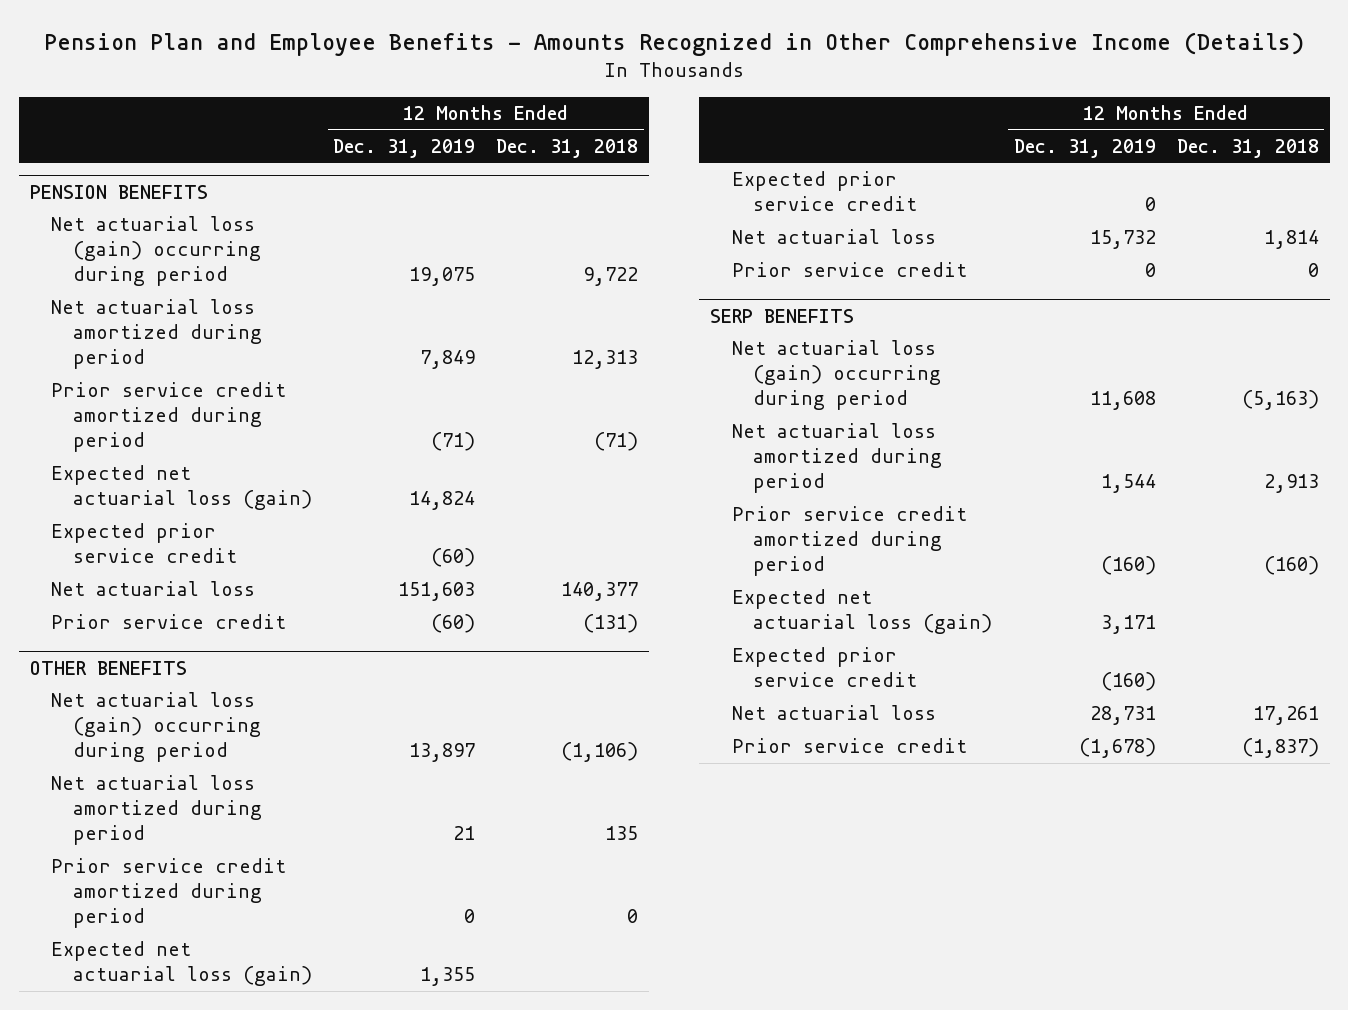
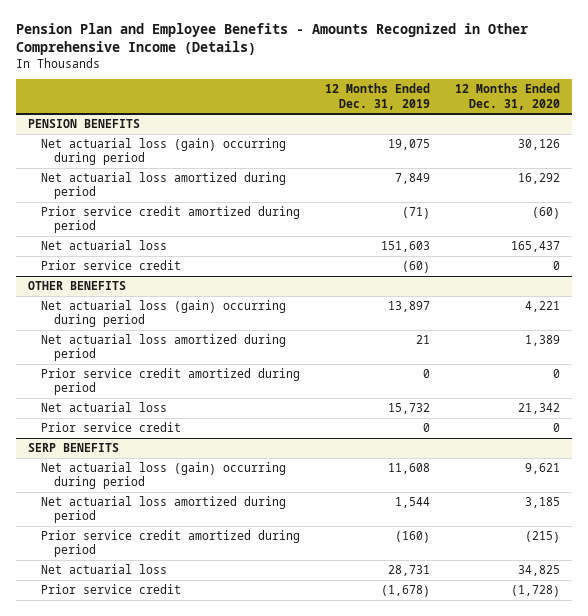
- | 12 Months Ended Dec. 31, 2019 | 12 Months Ended Dec. 31, 2018
+ | 12 Months Ended Dec. 31, 2019 | 12 Months Ended Dec. 31, 2020
@ PENSION BENEFITS
- Expected net actuarial loss (gain) | 14,824 |
- Expected prior service credit | (60) |
@ OTHER BENEFITS
- Expected net actuarial loss (gain) | 1,355 |
- Expected prior service credit | 0 |
@ SERP BENEFITS
- Expected net actuarial loss (gain) | 3,171 |
- Expected prior service credit | (160) |

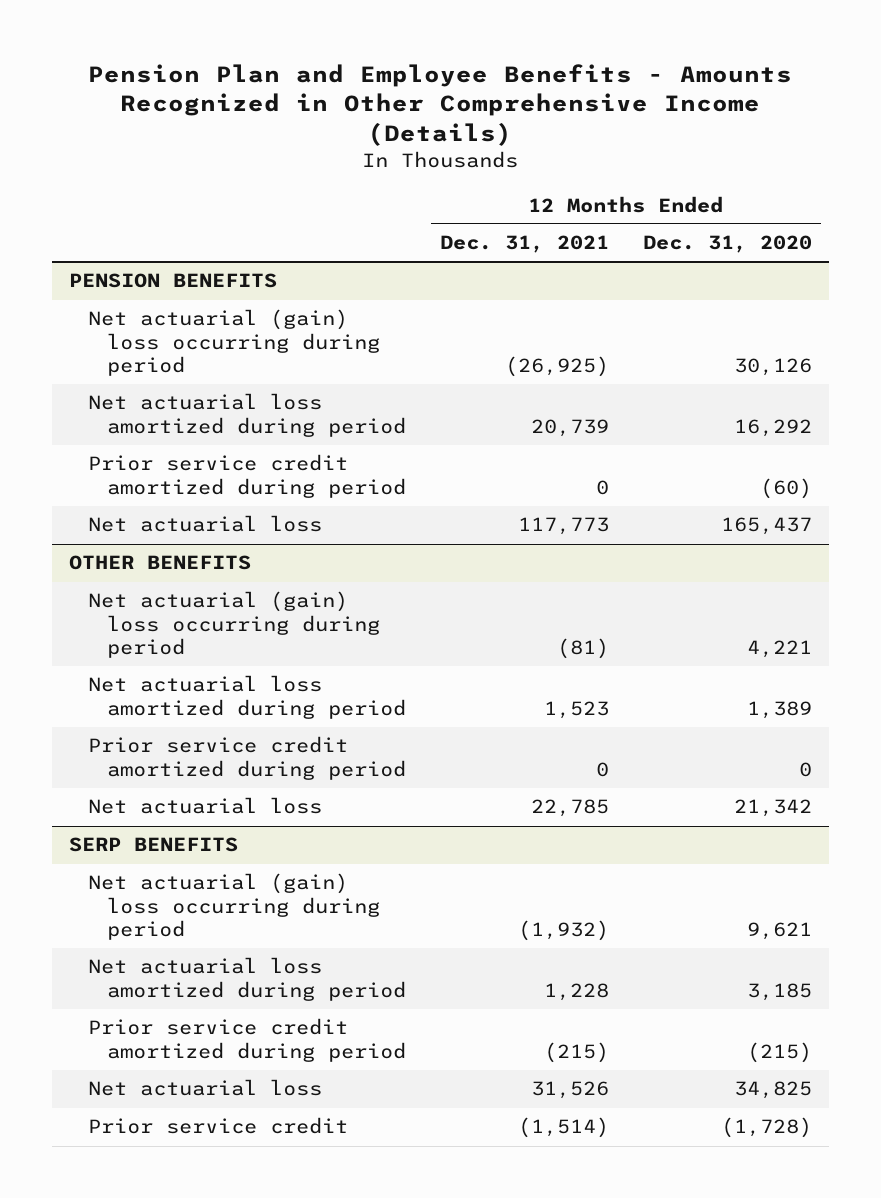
- | 12 Months Ended Dec. 31, 2019 | 12 Months Ended Dec. 31, 2020
+ | 12 Months Ended Dec. 31, 2021 | 12 Months Ended Dec. 31, 2020
@ PENSION BENEFITS
- Net actuarial loss (gain) occurring during period | 19,075 | 30,126
+ Net actuarial (gain) loss occurring during period | (26,925) | 30,126
- Prior service credit | (60) | 0
@ OTHER BENEFITS
- Net actuarial loss (gain) occurring during period | 13,897 | 4,221
+ Net actuarial (gain) loss occurring during period | (81) | 4,221
- Prior service credit | 0 | 0
@ SERP BENEFITS
- Net actuarial loss (gain) occurring during period | 11,608 | 9,621
+ Net actuarial (gain) loss occurring during period | (1,932) | 9,621

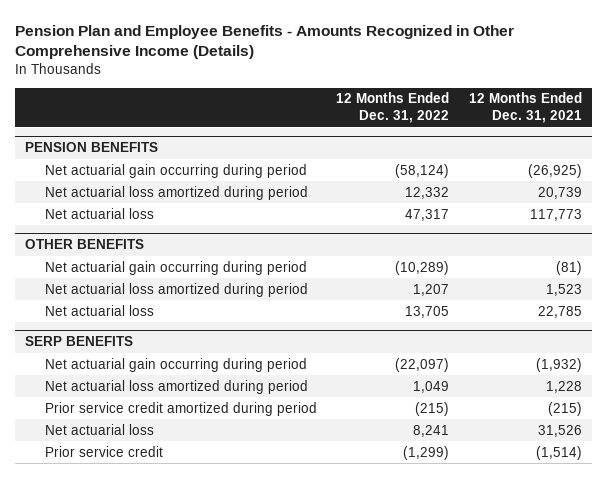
- | 12 Months Ended Dec. 31, 2021 | 12 Months Ended Dec. 31, 2020
+ | 12 Months Ended Dec. 31, 2022 | 12 Months Ended Dec. 31, 2021
@ PENSION BENEFITS
- Net actuarial (gain) loss occurring during period | (26,925) | 30,126
+ Net actuarial gain occurring during period | (58,124) | (26,925)
- Prior service credit amortized during period | 0 | (60)
@ OTHER BENEFITS
- Net actuarial (gain) loss occurring during period | (81) | 4,221
+ Net actuarial gain occurring during period | (10,289) | (81)
- Prior service credit amortized during period | 0 | 0
@ SERP BENEFITS
- Net actuarial (gain) loss occurring during period | (1,932) | 9,621
+ Net actuarial gain occurring during period | (22,097) | (1,932)

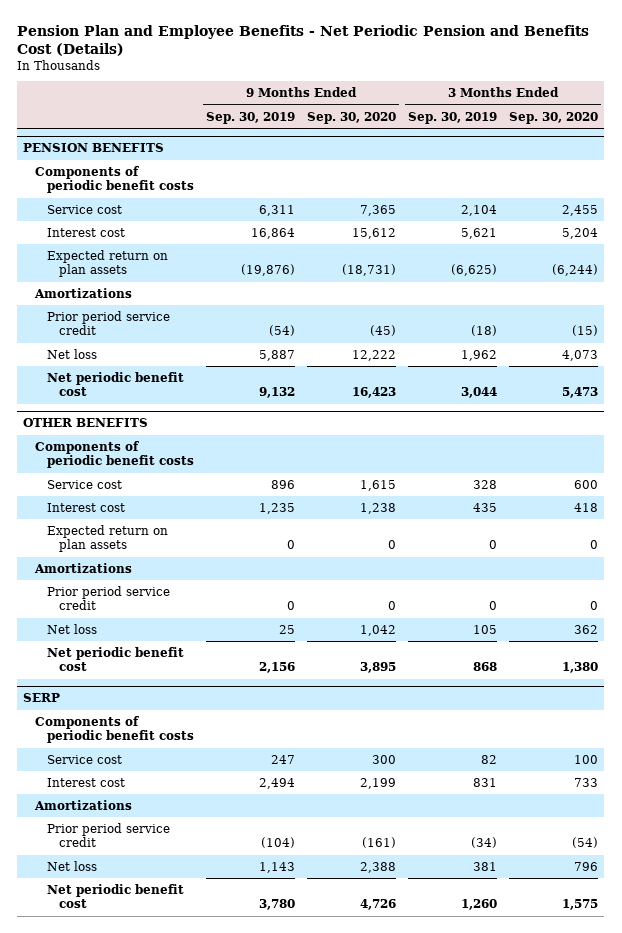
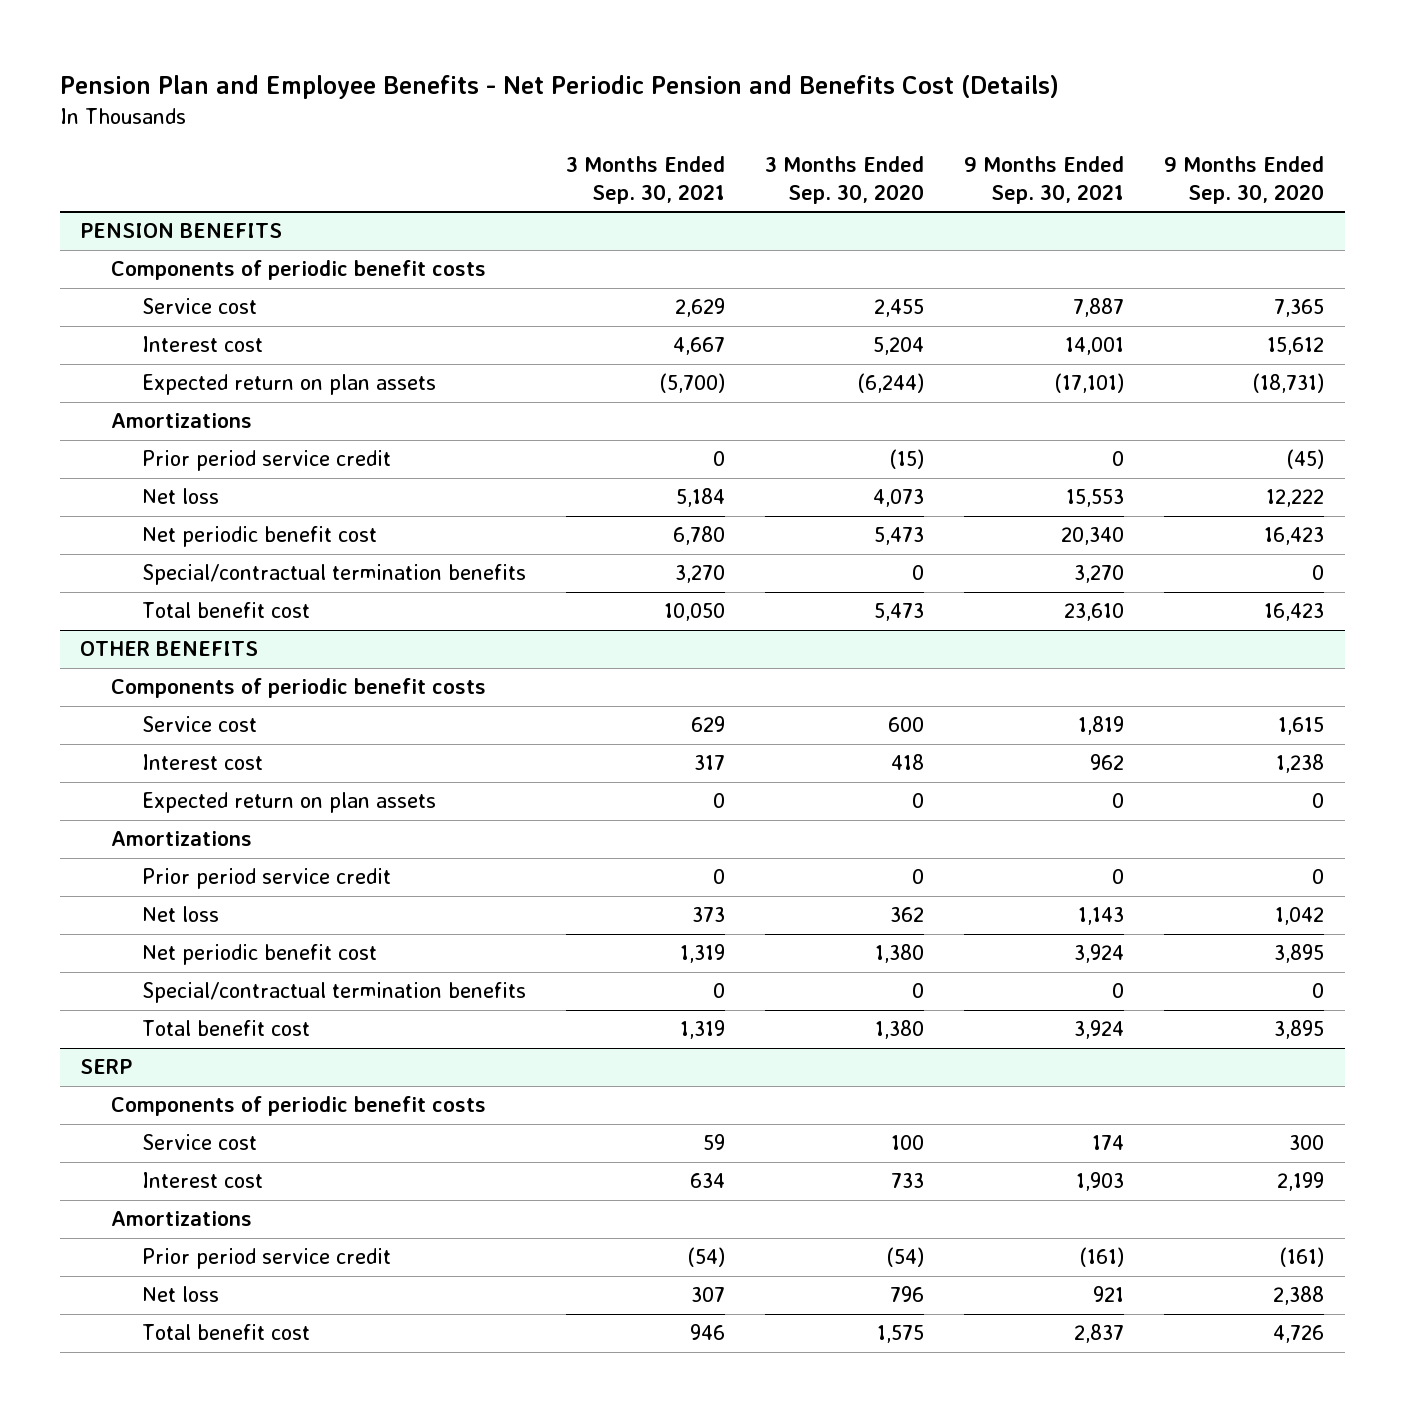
- | 9 Months Ended Sep. 30, 2019 | 9 Months Ended Sep. 30, 2020 | 3 Months Ended Sep. 30, 2019 | 3 Months Ended Sep. 30, 2020
+ | 3 Months Ended Sep. 30, 2021 | 3 Months Ended Sep. 30, 2020 | 9 Months Ended Sep. 30, 2021 | 9 Months Ended Sep. 30, 2020
@ PENSION BENEFITS
+ Special/contractual termination benefits | 3,270 | 0 | 3,270 | 0
+ Total benefit cost | 10,050 | 5,473 | 23,610 | 16,423
@ OTHER BENEFITS
+ Special/contractual termination benefits | 0 | 0 | 0 | 0
+ Total benefit cost | 1,319 | 1,380 | 3,924 | 3,895
@ SERP
- Net periodic benefit cost | 3,780 | 4,726 | 1,260 | 1,575
+ Total benefit cost | 946 | 1,575 | 2,837 | 4,726

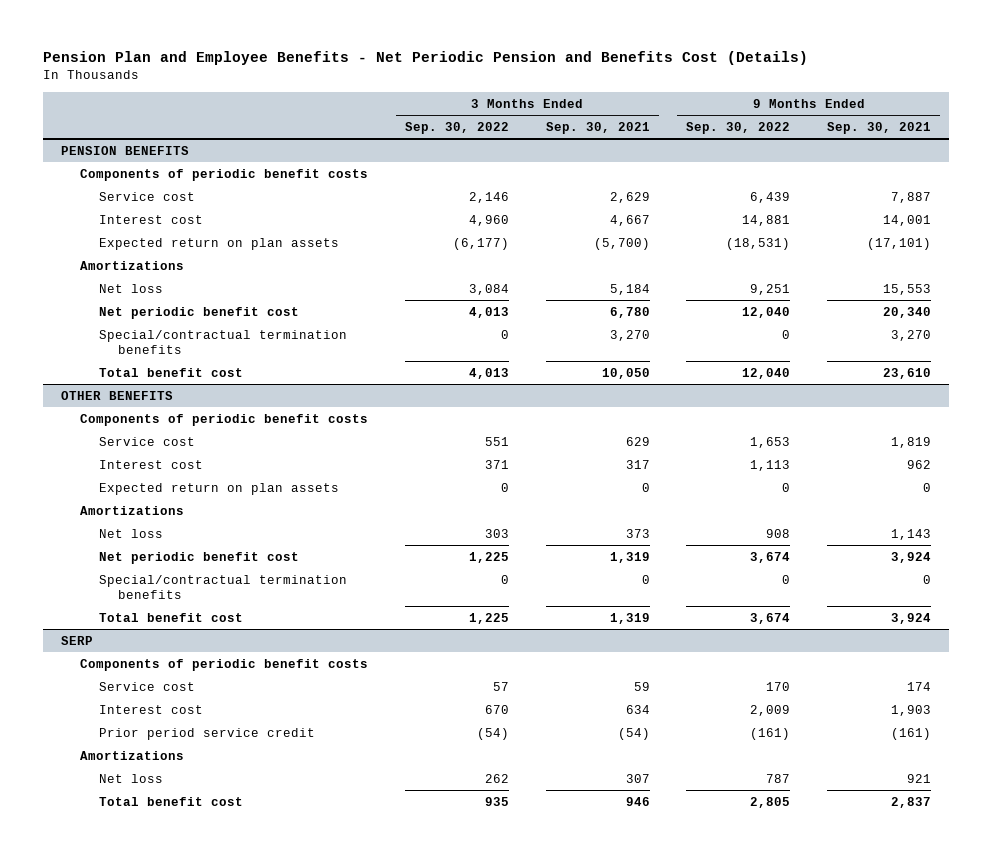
- | 3 Months Ended Sep. 30, 2021 | 3 Months Ended Sep. 30, 2020 | 9 Months Ended Sep. 30, 2021 | 9 Months Ended Sep. 30, 2020
+ | 3 Months Ended Sep. 30, 2022 | 3 Months Ended Sep. 30, 2021 | 9 Months Ended Sep. 30, 2022 | 9 Months Ended Sep. 30, 2021
@ PENSION BENEFITS
- Prior period service credit | 0 | (15) | 0 | (45)
@ OTHER BENEFITS
- Prior period service credit | 0 | 0 | 0 | 0
@ SERP
moved down: Amortizations

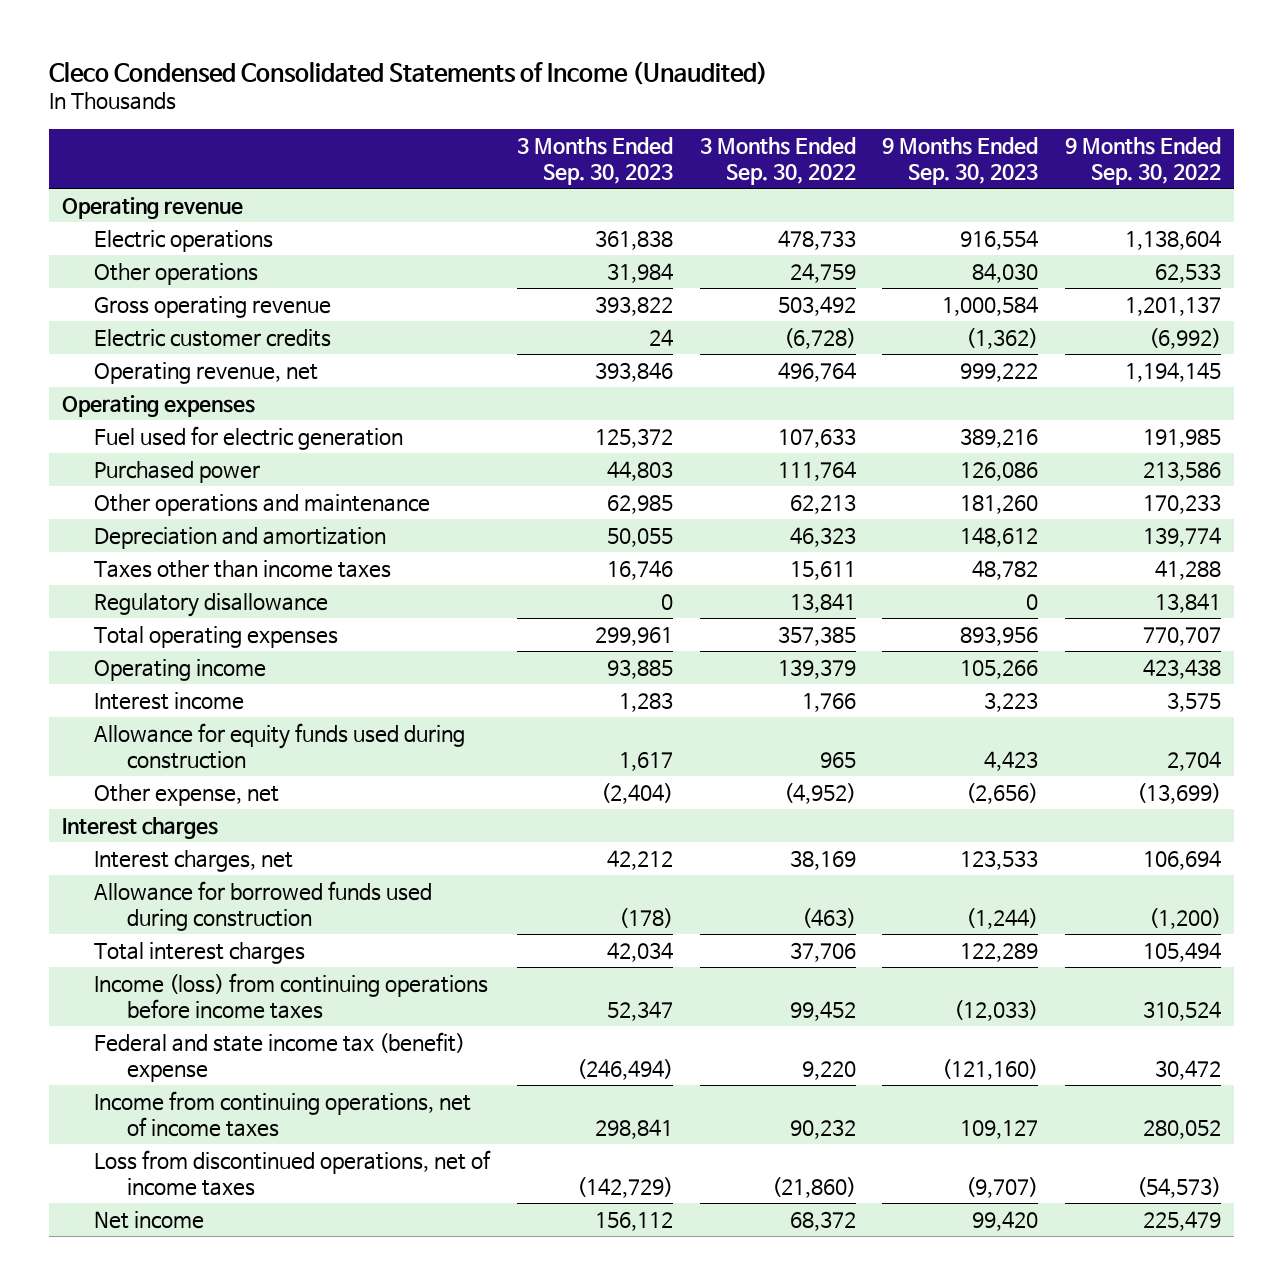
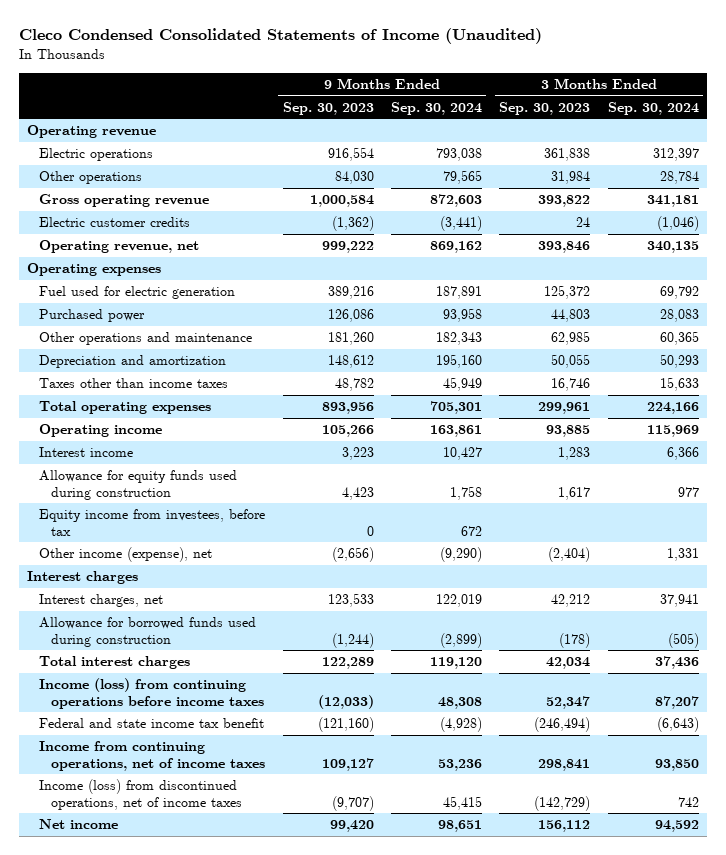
- | 3 Months Ended Sep. 30, 2023 | 3 Months Ended Sep. 30, 2022 | 9 Months Ended Sep. 30, 2023 | 9 Months Ended Sep. 30, 2022
+ | 9 Months Ended Sep. 30, 2023 | 9 Months Ended Sep. 30, 2024 | 3 Months Ended Sep. 30, 2023 | 3 Months Ended Sep. 30, 2024
- Regulatory disallowance | 0 | 13,841 | 0 | 13,841
- Other expense, net | (2,404) | (4,952) | (2,656) | (13,699)
+ Equity income from investees, before tax | 0 | 672 | |
+ Other income (expense), net | (2,656) | (9,290) | (2,404) | 1,331
- Federal and state income tax (benefit) expense | (246,494) | 9,220 | (121,160) | 30,472
+ Federal and state income tax benefit | (121,160) | (4,928) | (246,494) | (6,643)
- Loss from discontinued operations, net of income taxes | (142,729) | (21,860) | (9,707) | (54,573)
+ Income (loss) from discontinued operations, net of income taxes | (9,707) | 45,415 | (142,729) | 742

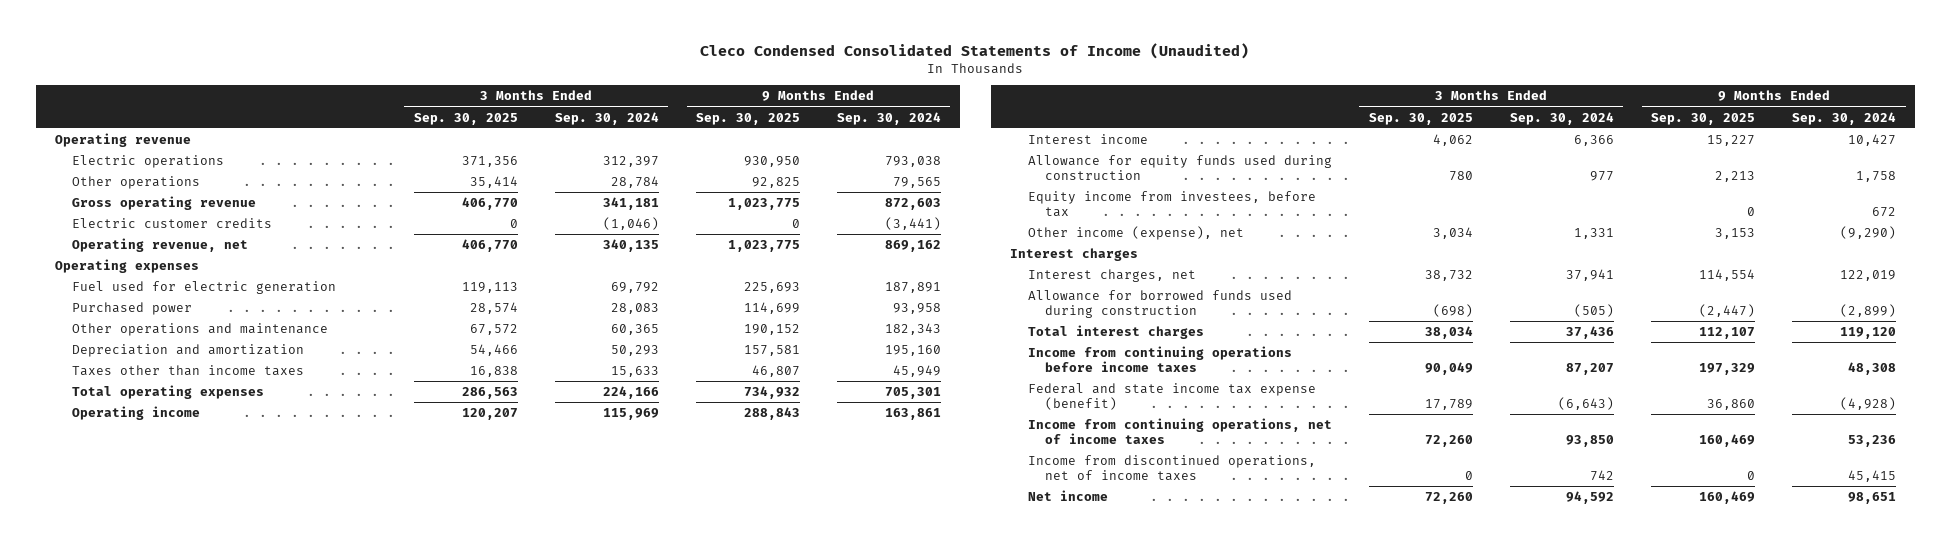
- | 9 Months Ended Sep. 30, 2023 | 9 Months Ended Sep. 30, 2024 | 3 Months Ended Sep. 30, 2023 | 3 Months Ended Sep. 30, 2024
+ | 3 Months Ended Sep. 30, 2025 | 3 Months Ended Sep. 30, 2024 | 9 Months Ended Sep. 30, 2025 | 9 Months Ended Sep. 30, 2024
- Income (loss) from continuing operations before income taxes | (12,033) | 48,308 | 52,347 | 87,207
- Federal and state income tax benefit | (121,160) | (4,928) | (246,494) | (6,643)
+ Income from continuing operations before income taxes | 90,049 | 87,207 | 197,329 | 48,308
+ Federal and state income tax expense (benefit) | 17,789 | (6,643) | 36,860 | (4,928)
- Income (loss) from discontinued operations, net of income taxes | (9,707) | 45,415 | (142,729) | 742
+ Income from discontinued operations, net of income taxes | 0 | 742 | 0 | 45,415

